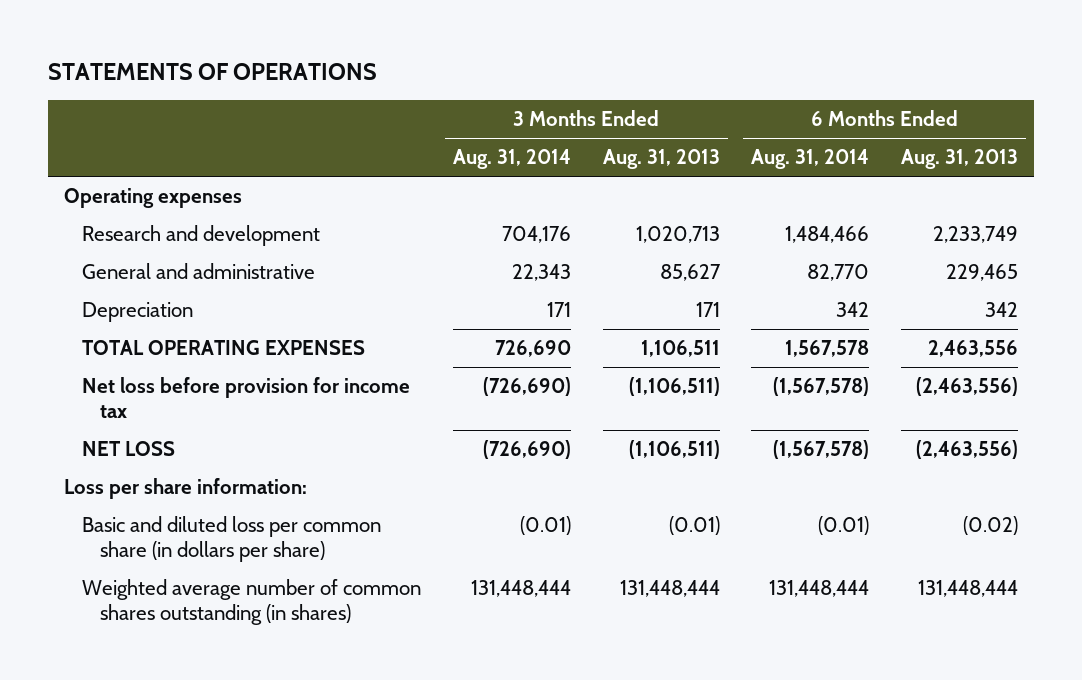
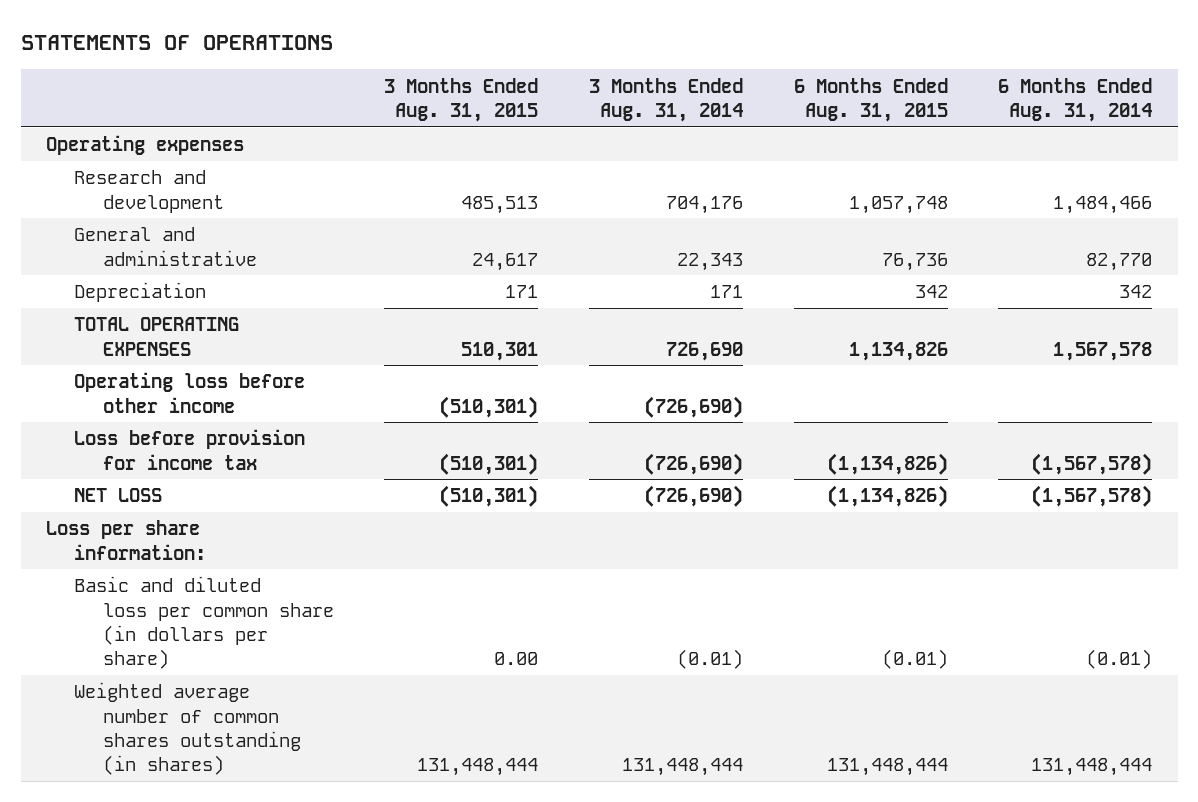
- | 3 Months Ended Aug. 31, 2014 | 3 Months Ended Aug. 31, 2013 | 6 Months Ended Aug. 31, 2014 | 6 Months Ended Aug. 31, 2013
+ | 3 Months Ended Aug. 31, 2015 | 3 Months Ended Aug. 31, 2014 | 6 Months Ended Aug. 31, 2015 | 6 Months Ended Aug. 31, 2014
- Net loss before provision for income tax | (726,690) | (1,106,511) | (1,567,578) | (2,463,556)
+ Operating loss before other income | (510,301) | (726,690) | |
+ Loss before provision for income tax | (510,301) | (726,690) | (1,134,826) | (1,567,578)

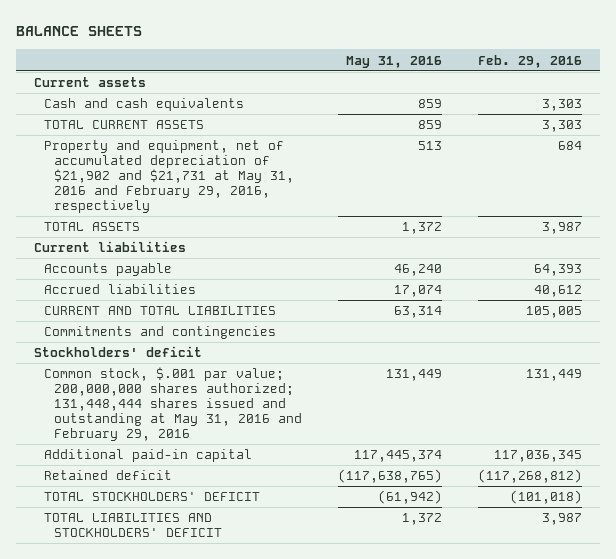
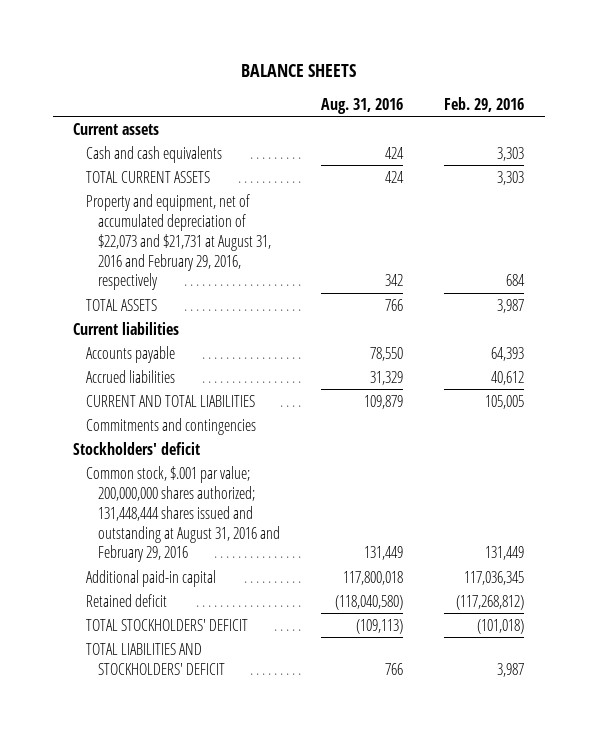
- | May 31, 2016 | Feb. 29, 2016
+ | Aug. 31, 2016 | Feb. 29, 2016
- Property and equipment, net of accumulated depreciation of $21,902 and $21,731 at May 31, 2016 and February 29, 2016, respectively | 513 | 684
+ Property and equipment, net of accumulated depreciation of $22,073 and $21,731 at August 31, 2016 and February 29, 2016, respectively | 342 | 684
- Common stock, $.001 par value; 200,000,000 shares authorized; 131,448,444 shares issued and outstanding at May 31, 2016 and February 29, 2016 | 131,449 | 131,449
+ Common stock, $.001 par value; 200,000,000 shares authorized; 131,448,444 shares issued and outstanding at August 31, 2016 and February 29, 2016 | 131,449 | 131,449

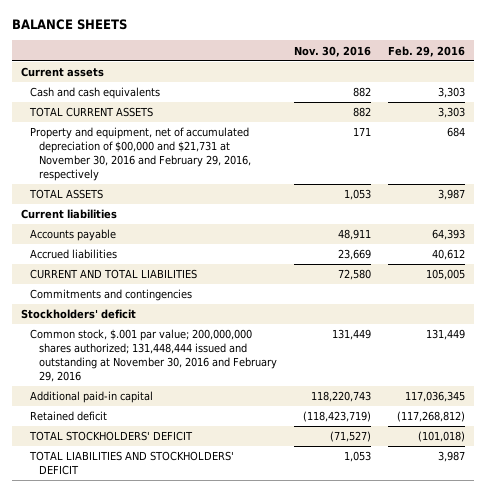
- | Aug. 31, 2016 | Feb. 29, 2016
+ | Nov. 30, 2016 | Feb. 29, 2016
- Property and equipment, net of accumulated depreciation of $22,073 and $21,731 at August 31, 2016 and February 29, 2016, respectively | 342 | 684
+ Property and equipment, net of accumulated depreciation of $00,000 and $21,731 at November 30, 2016 and February 29, 2016, respectively | 171 | 684
- Common stock, $.001 par value; 200,000,000 shares authorized; 131,448,444 shares issued and outstanding at August 31, 2016 and February 29, 2016 | 131,449 | 131,449
+ Common stock, $.001 par value; 200,000,000 shares authorized; 131,448,444 issued and outstanding at November 30, 2016 and February 29, 2016 | 131,449 | 131,449

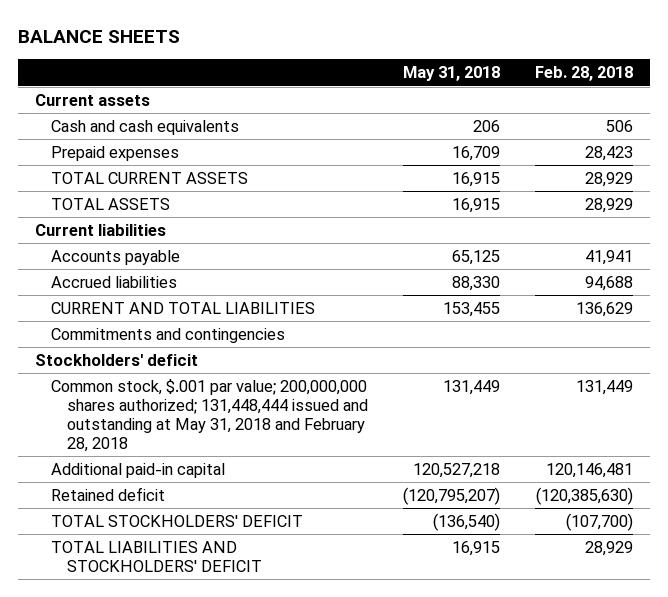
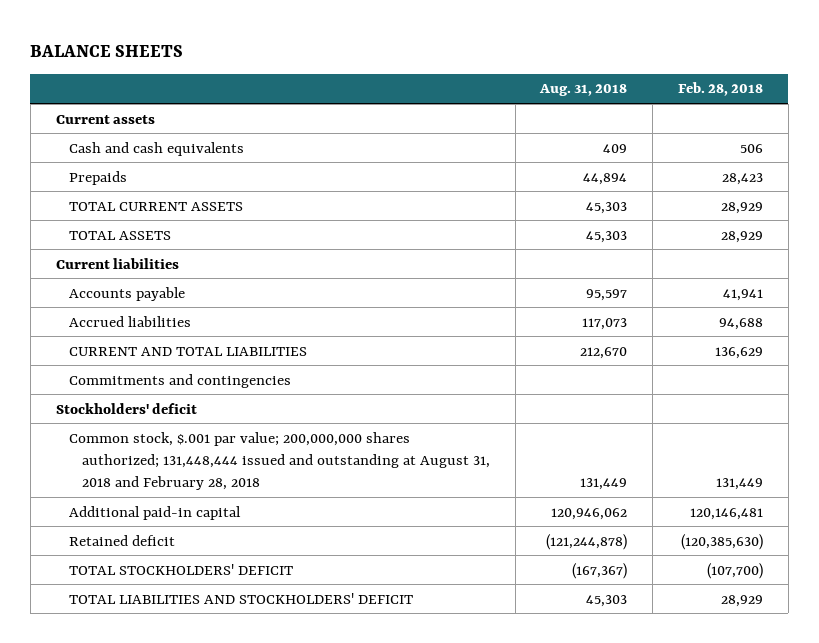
- | May 31, 2018 | Feb. 28, 2018
+ | Aug. 31, 2018 | Feb. 28, 2018
- Prepaid expenses | 16,709 | 28,423
+ Prepaids | 44,894 | 28,423
- Common stock, $.001 par value; 200,000,000 shares authorized; 131,448,444 issued and outstanding at May 31, 2018 and February 28, 2018 | 131,449 | 131,449
+ Common stock, $.001 par value; 200,000,000 shares authorized; 131,448,444 issued and outstanding at August 31, 2018 and February 28, 2018 | 131,449 | 131,449

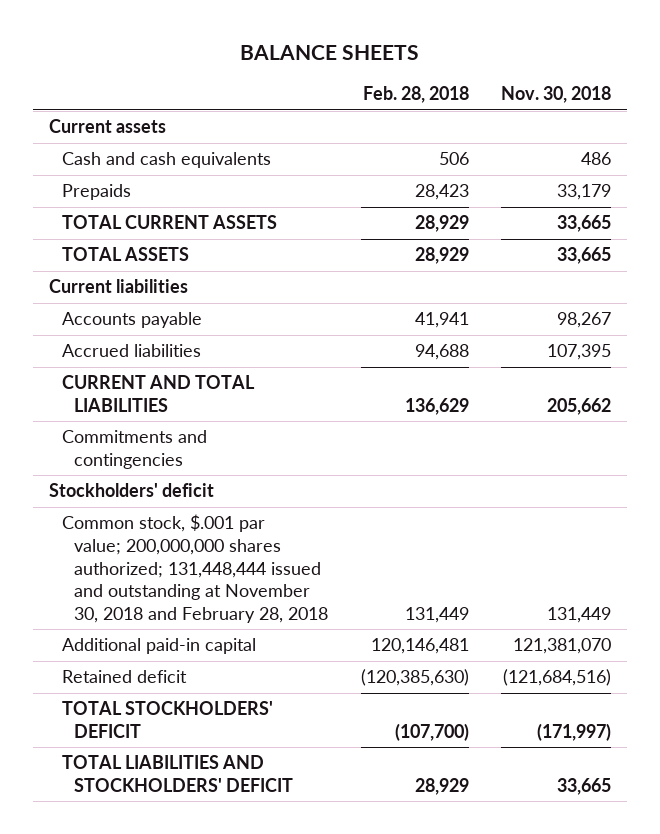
- | Aug. 31, 2018 | Feb. 28, 2018
+ | Feb. 28, 2018 | Nov. 30, 2018
- Common stock, $.001 par value; 200,000,000 shares authorized; 131,448,444 issued and outstanding at August 31, 2018 and February 28, 2018 | 131,449 | 131,449
+ Common stock, $.001 par value; 200,000,000 shares authorized; 131,448,444 issued and outstanding at November 30, 2018 and February 28, 2018 | 131,449 | 131,449

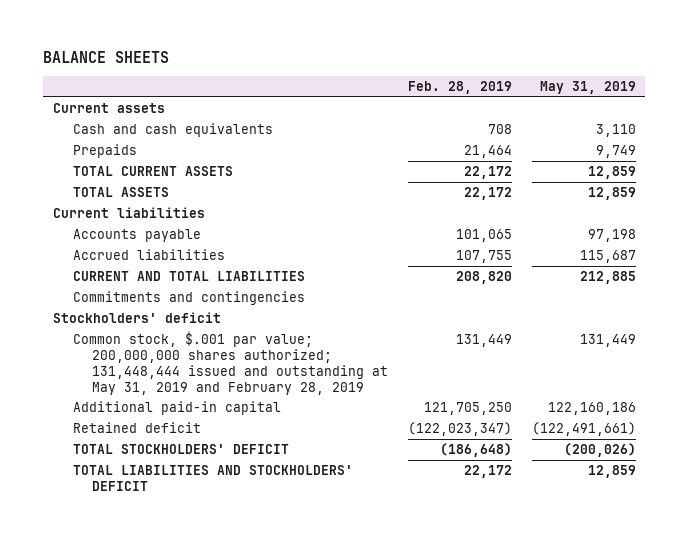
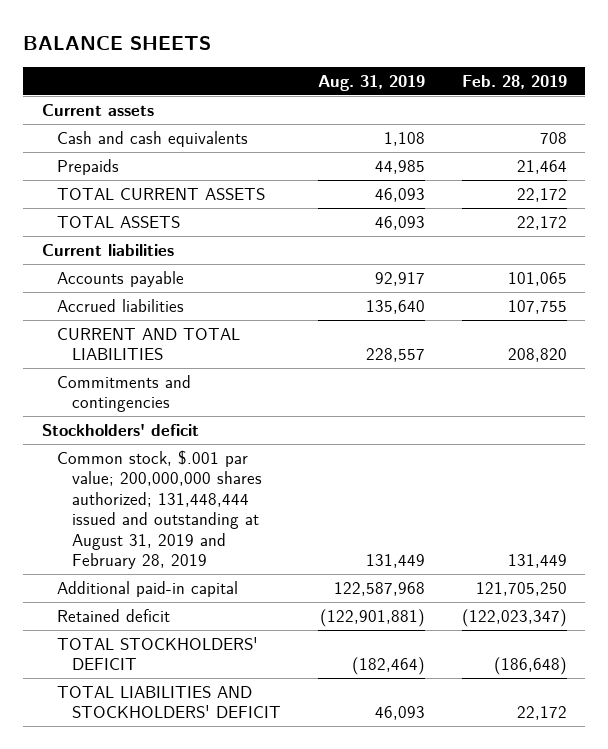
- | Feb. 28, 2019 | May 31, 2019
+ | Aug. 31, 2019 | Feb. 28, 2019
- Common stock, $.001 par value; 200,000,000 shares authorized; 131,448,444 issued and outstanding at May 31, 2019 and February 28, 2019 | 131,449 | 131,449
+ Common stock, $.001 par value; 200,000,000 shares authorized; 131,448,444 issued and outstanding at August 31, 2019 and February 28, 2019 | 131,449 | 131,449

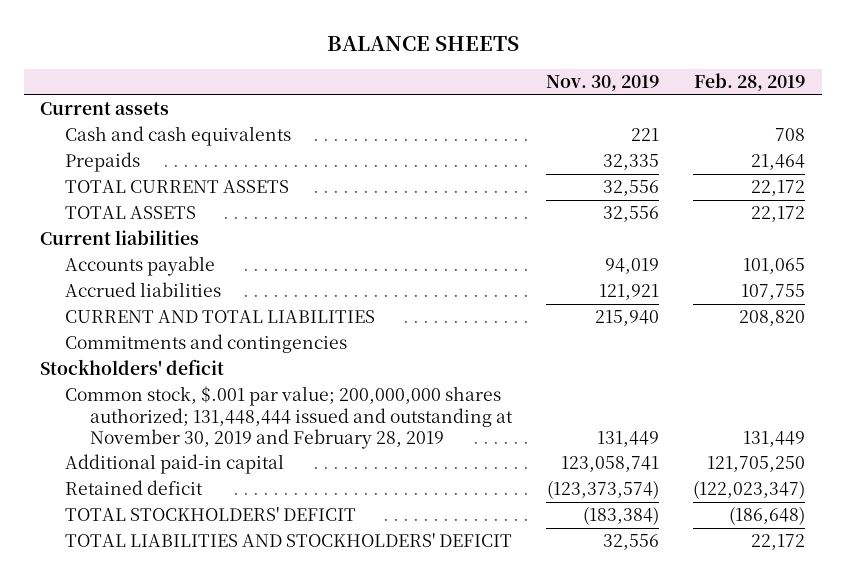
- | Aug. 31, 2019 | Feb. 28, 2019
+ | Nov. 30, 2019 | Feb. 28, 2019
- Common stock, $.001 par value; 200,000,000 shares authorized; 131,448,444 issued and outstanding at August 31, 2019 and February 28, 2019 | 131,449 | 131,449
+ Common stock, $.001 par value; 200,000,000 shares authorized; 131,448,444 issued and outstanding at November 30, 2019 and February 28, 2019 | 131,449 | 131,449

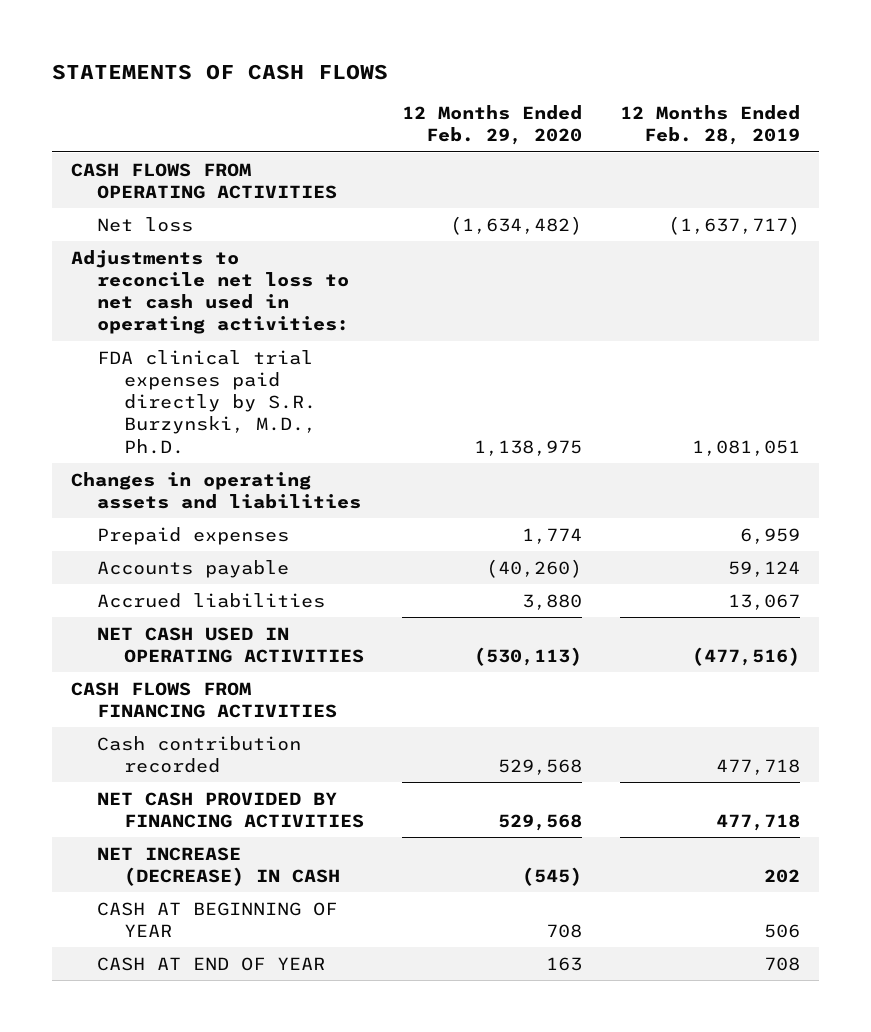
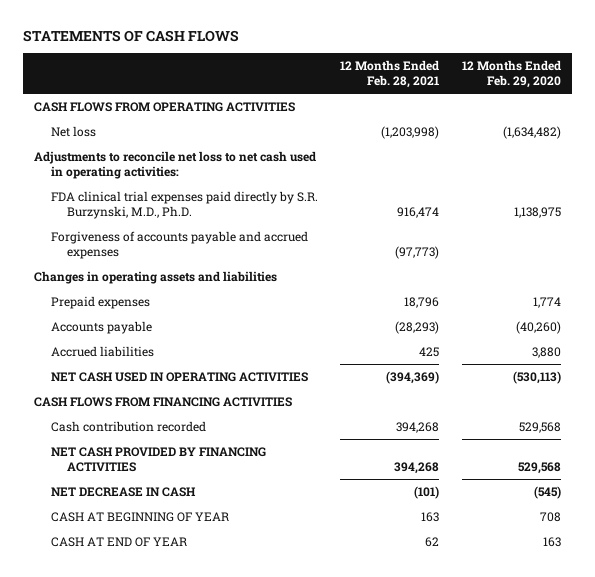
- | 12 Months Ended Feb. 29, 2020 | 12 Months Ended Feb. 28, 2019
+ | 12 Months Ended Feb. 28, 2021 | 12 Months Ended Feb. 29, 2020
+ Forgiveness of accounts payable and accrued expenses | (97,773) |
- NET INCREASE (DECREASE) IN CASH | (545) | 202
+ NET DECREASE IN CASH | (101) | (545)

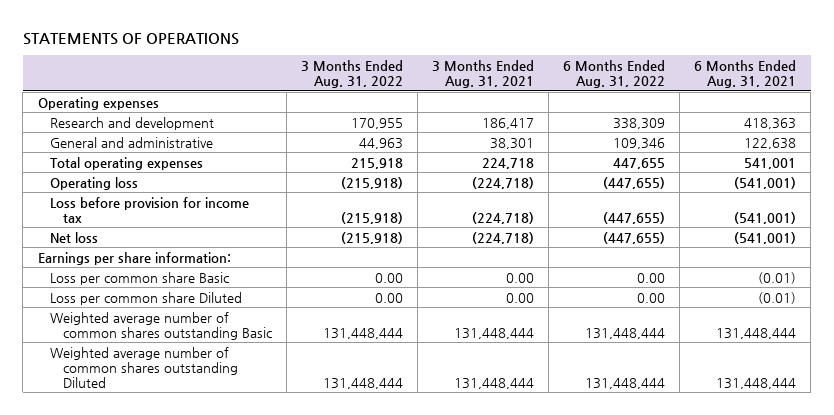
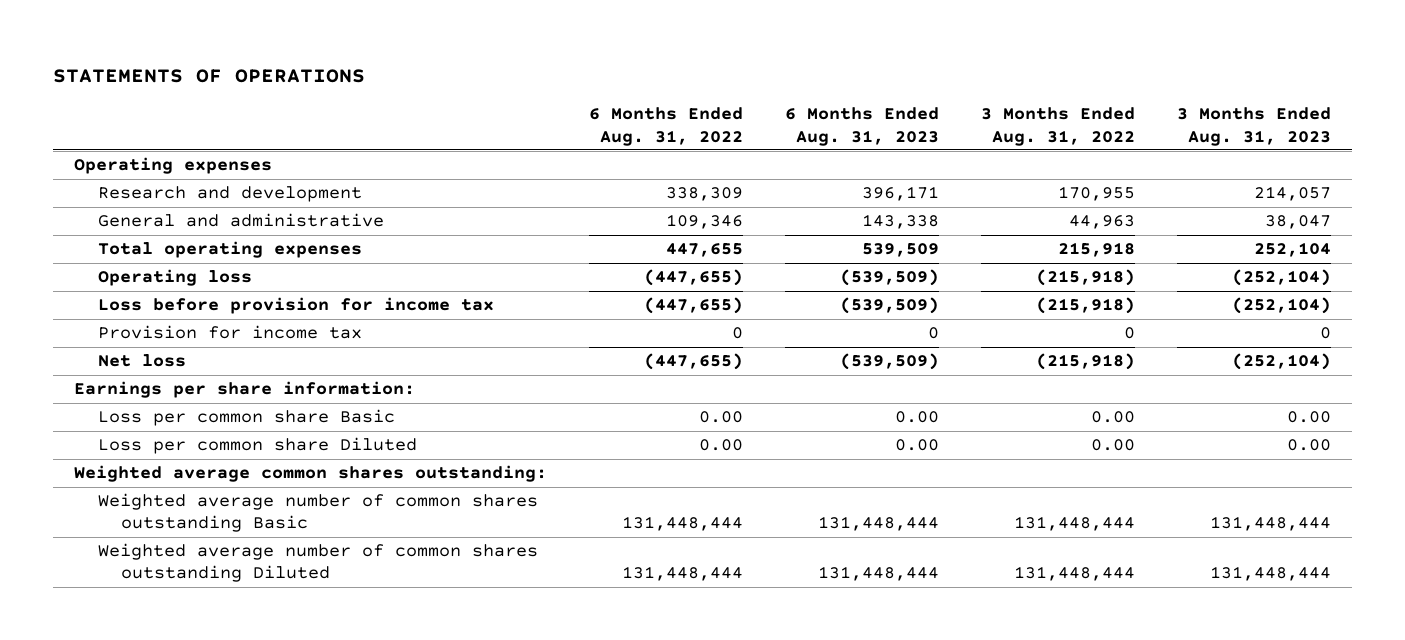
- | 3 Months Ended Aug. 31, 2022 | 3 Months Ended Aug. 31, 2021 | 6 Months Ended Aug. 31, 2022 | 6 Months Ended Aug. 31, 2021
+ | 6 Months Ended Aug. 31, 2022 | 6 Months Ended Aug. 31, 2023 | 3 Months Ended Aug. 31, 2022 | 3 Months Ended Aug. 31, 2023
+ Provision for income tax | 0 | 0 | 0 | 0
+ Weighted average common shares outstanding:

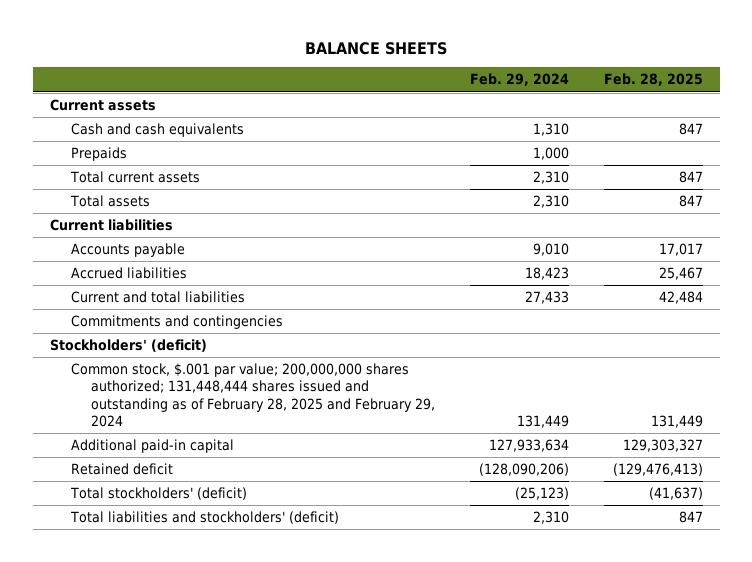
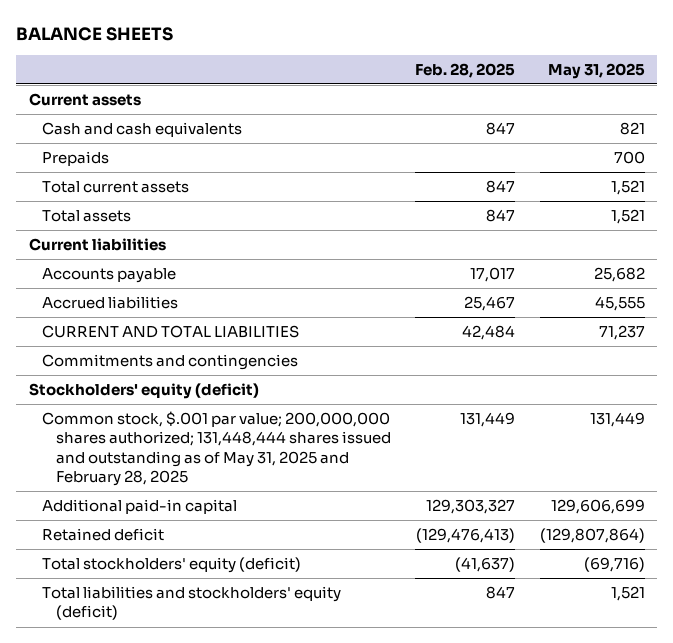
- | Feb. 29, 2024 | Feb. 28, 2025
+ | Feb. 28, 2025 | May 31, 2025
- Current and total liabilities | 27,433 | 42,484
+ CURRENT AND TOTAL LIABILITIES | 42,484 | 71,237
- Stockholders' (deficit)
- Common stock, $.001 par value; 200,000,000 shares authorized; 131,448,444 shares issued and outstanding as of February 28, 2025 and February 29, 2024 | 131,449 | 131,449
+ Stockholders' equity (deficit)
+ Common stock, $.001 par value; 200,000,000 shares authorized; 131,448,444 shares issued and outstanding as of May 31, 2025 and February 28, 2025 | 131,449 | 131,449
- Total stockholders' (deficit) | (25,123) | (41,637)
- Total liabilities and stockholders' (deficit) | 2,310 | 847
+ Total stockholders' equity (deficit) | (41,637) | (69,716)
+ Total liabilities and stockholders' equity (deficit) | 847 | 1,521

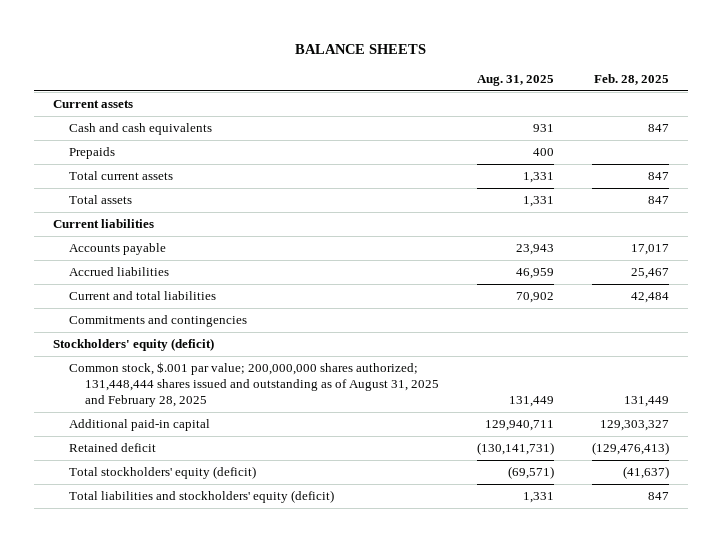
- | Feb. 28, 2025 | May 31, 2025
+ | Aug. 31, 2025 | Feb. 28, 2025
- CURRENT AND TOTAL LIABILITIES | 42,484 | 71,237
+ Current and total liabilities | 70,902 | 42,484
- Common stock, $.001 par value; 200,000,000 shares authorized; 131,448,444 shares issued and outstanding as of May 31, 2025 and February 28, 2025 | 131,449 | 131,449
+ Common stock, $.001 par value; 200,000,000 shares authorized; 131,448,444 shares issued and outstanding as of August 31, 2025 and February 28, 2025 | 131,449 | 131,449

